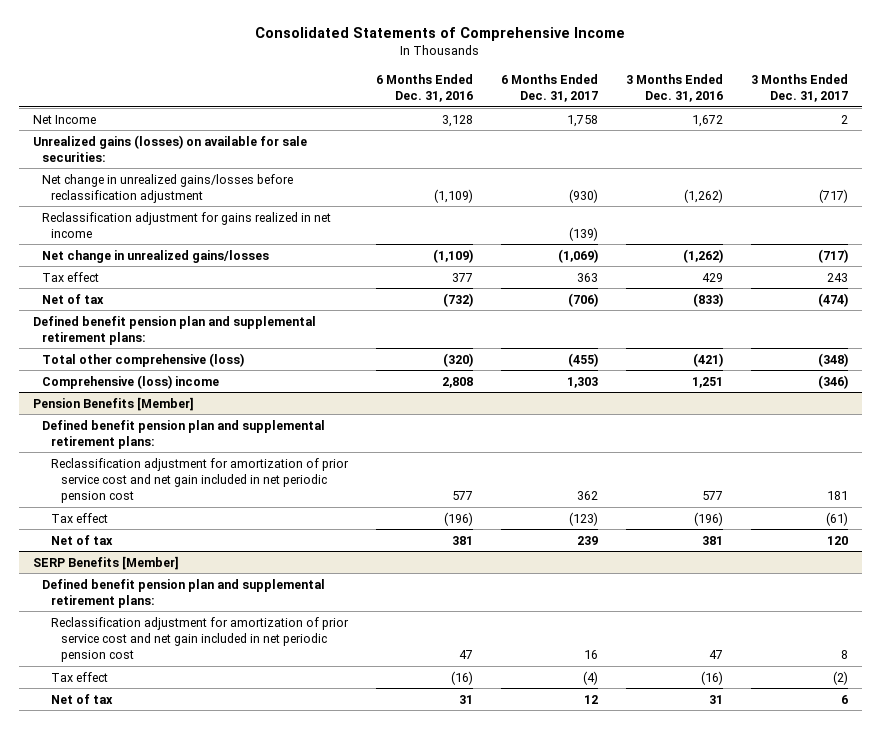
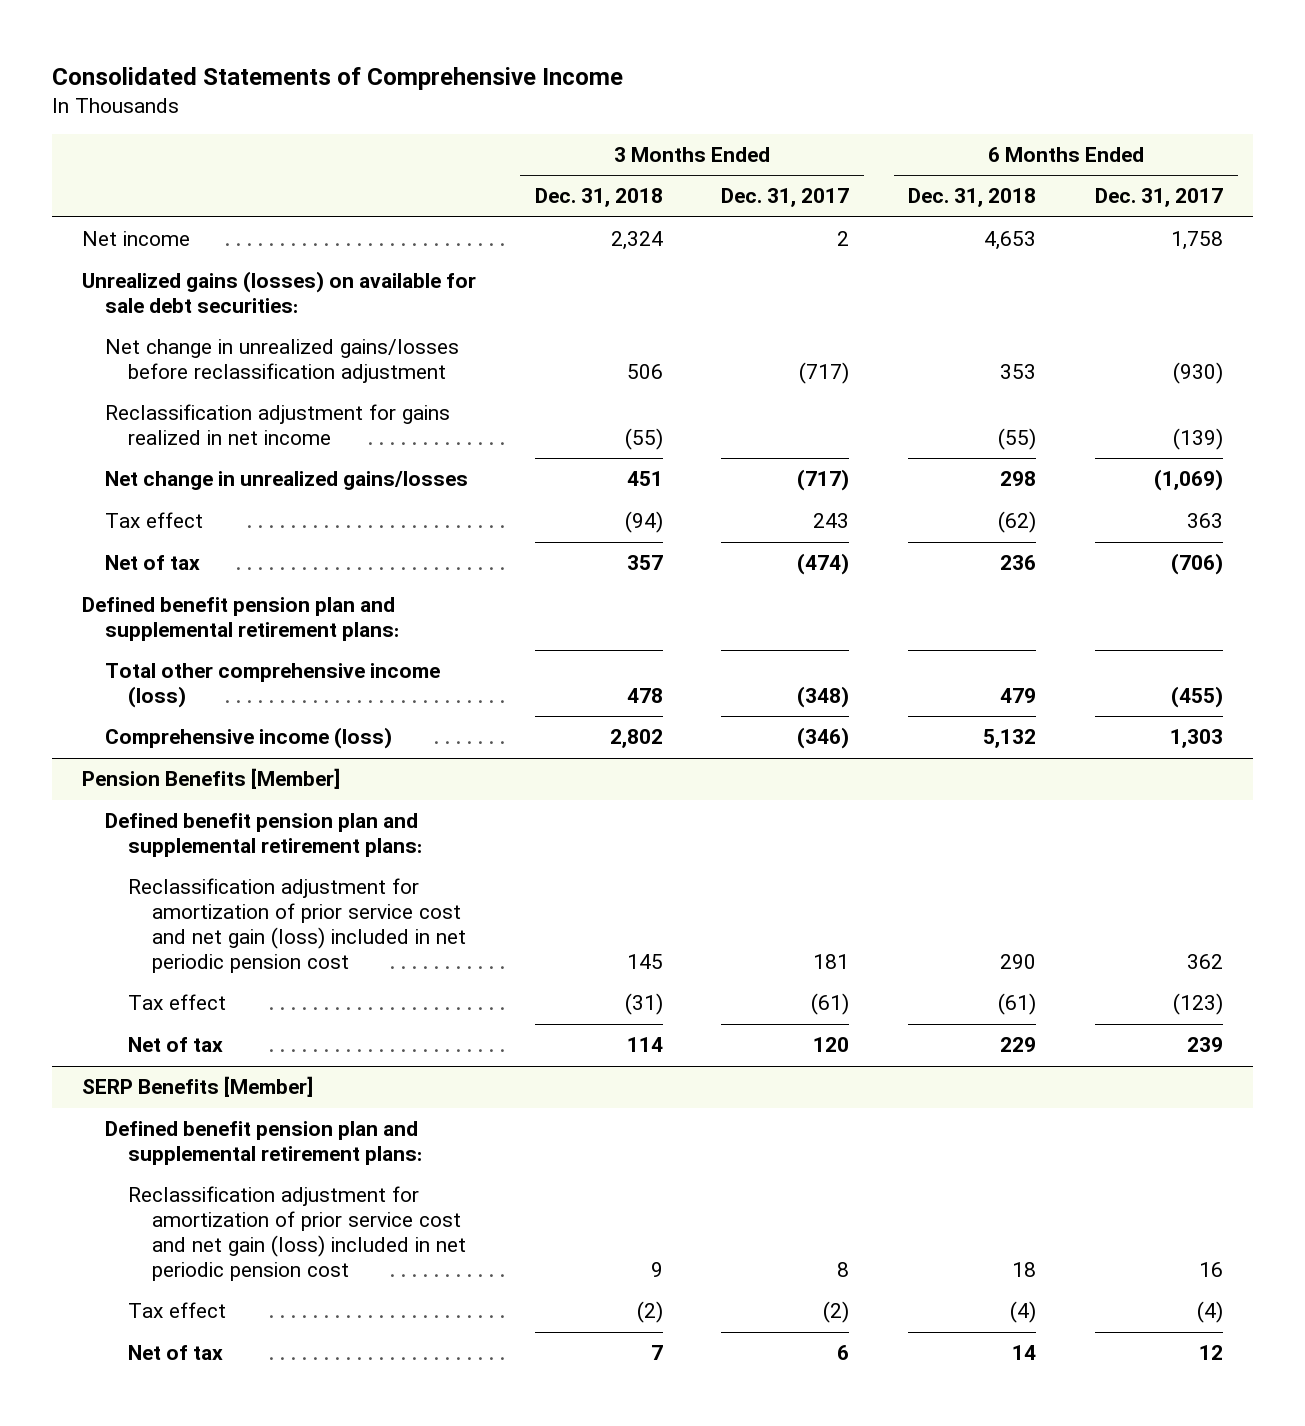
- | 6 Months Ended Dec. 31, 2016 | 6 Months Ended Dec. 31, 2017 | 3 Months Ended Dec. 31, 2016 | 3 Months Ended Dec. 31, 2017
+ | 3 Months Ended Dec. 31, 2018 | 3 Months Ended Dec. 31, 2017 | 6 Months Ended Dec. 31, 2018 | 6 Months Ended Dec. 31, 2017
- Net Income | 3,128 | 1,758 | 1,672 | 2
- Unrealized gains (losses) on available for sale securities:
+ Net income | 2,324 | 2 | 4,653 | 1,758
+ Unrealized gains (losses) on available for sale debt securities:
- Total other comprehensive (loss) | (320) | (455) | (421) | (348)
- Comprehensive (loss) income | 2,808 | 1,303 | 1,251 | (346)
+ Total other comprehensive income (loss) | 478 | (348) | 479 | (455)
+ Comprehensive income (loss) | 2,802 | (346) | 5,132 | 1,303
@ Pension Benefits [Member]
- Reclassification adjustment for amortization of prior service cost and net gain included in net periodic pension cost | 577 | 362 | 577 | 181
+ Reclassification adjustment for amortization of prior service cost and net gain (loss) included in net periodic pension cost | 145 | 181 | 290 | 362
@ SERP Benefits [Member]
- Reclassification adjustment for amortization of prior service cost and net gain included in net periodic pension cost | 47 | 16 | 47 | 8
+ Reclassification adjustment for amortization of prior service cost and net gain (loss) included in net periodic pension cost | 9 | 8 | 18 | 16

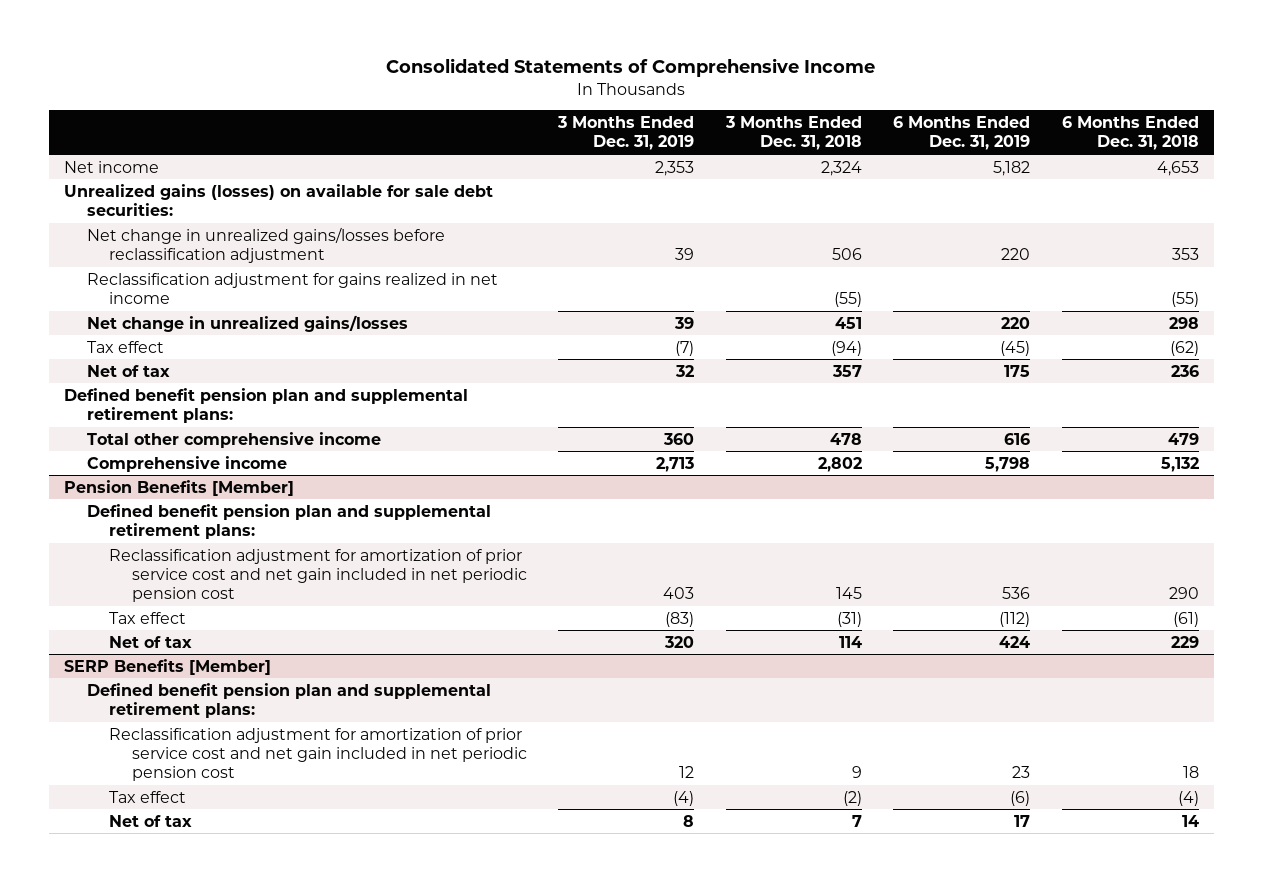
- | 3 Months Ended Dec. 31, 2018 | 3 Months Ended Dec. 31, 2017 | 6 Months Ended Dec. 31, 2018 | 6 Months Ended Dec. 31, 2017
+ | 3 Months Ended Dec. 31, 2019 | 3 Months Ended Dec. 31, 2018 | 6 Months Ended Dec. 31, 2019 | 6 Months Ended Dec. 31, 2018
- Total other comprehensive income (loss) | 478 | (348) | 479 | (455)
- Comprehensive income (loss) | 2,802 | (346) | 5,132 | 1,303
+ Total other comprehensive income | 360 | 478 | 616 | 479
+ Comprehensive income | 2,713 | 2,802 | 5,798 | 5,132
@ Pension Benefits [Member]
- Reclassification adjustment for amortization of prior service cost and net gain (loss) included in net periodic pension cost | 145 | 181 | 290 | 362
+ Reclassification adjustment for amortization of prior service cost and net gain included in net periodic pension cost | 403 | 145 | 536 | 290
@ SERP Benefits [Member]
- Reclassification adjustment for amortization of prior service cost and net gain (loss) included in net periodic pension cost | 9 | 8 | 18 | 16
+ Reclassification adjustment for amortization of prior service cost and net gain included in net periodic pension cost | 12 | 9 | 23 | 18

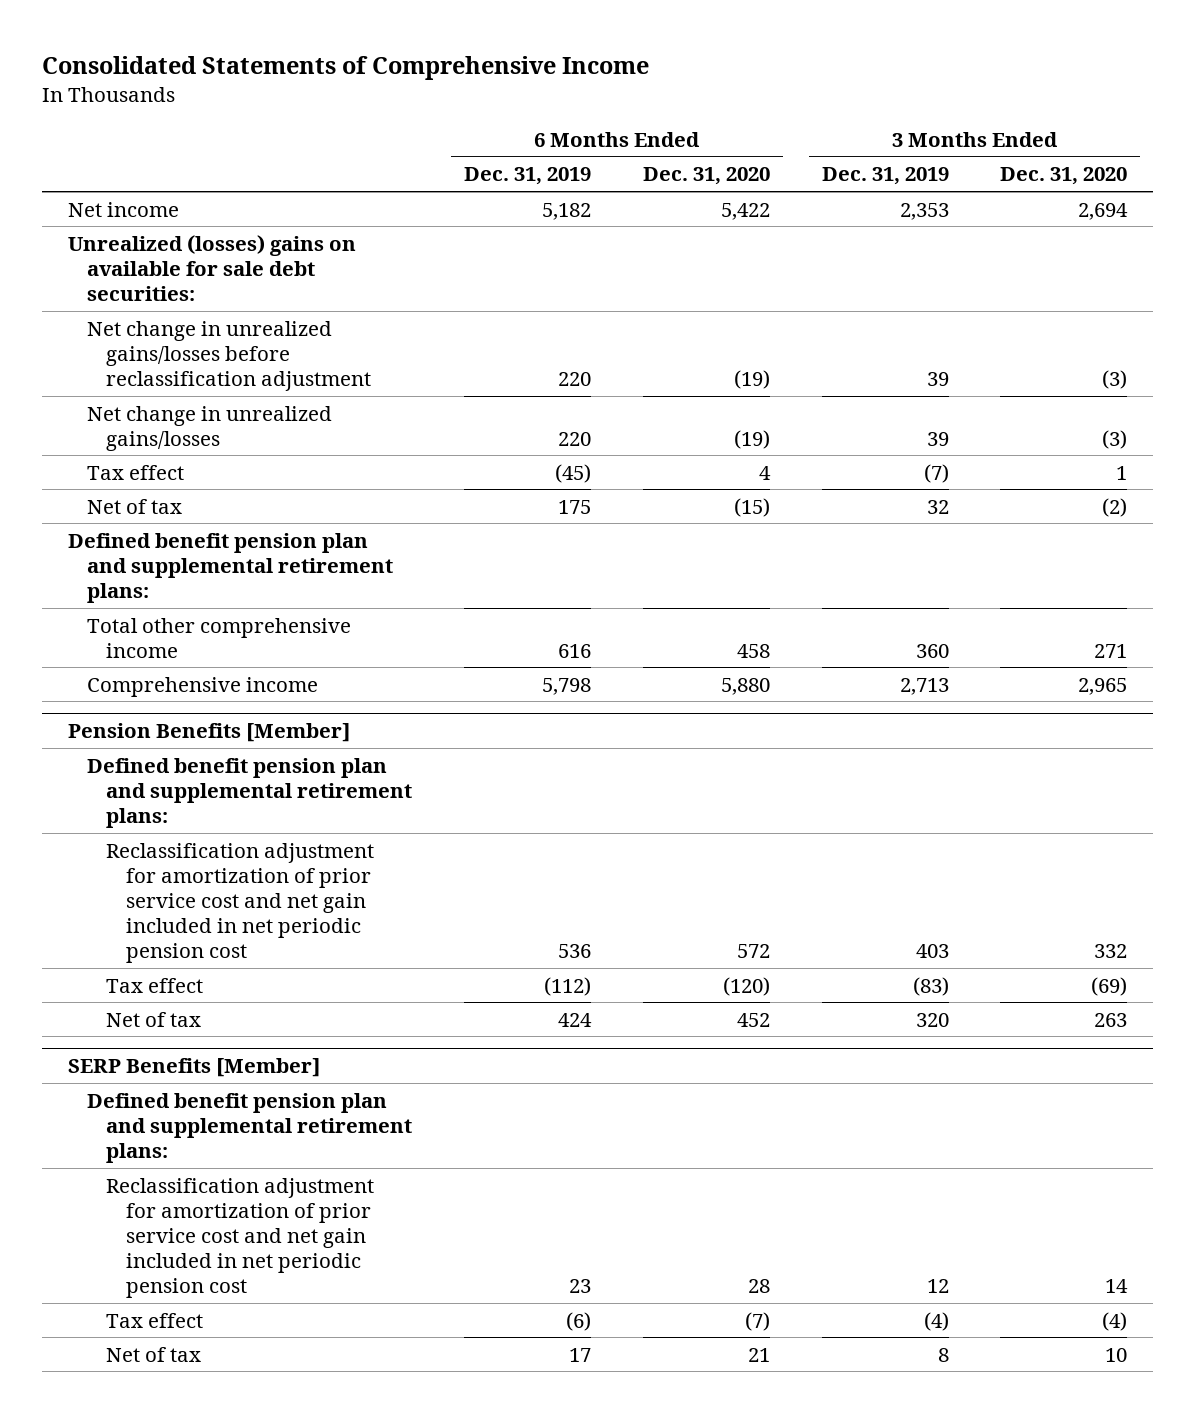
- | 3 Months Ended Dec. 31, 2019 | 3 Months Ended Dec. 31, 2018 | 6 Months Ended Dec. 31, 2019 | 6 Months Ended Dec. 31, 2018
+ | 6 Months Ended Dec. 31, 2019 | 6 Months Ended Dec. 31, 2020 | 3 Months Ended Dec. 31, 2019 | 3 Months Ended Dec. 31, 2020
- Unrealized gains (losses) on available for sale debt securities:
+ Unrealized (losses) gains on available for sale debt securities:
- Reclassification adjustment for gains realized in net income | | (55) | | (55)

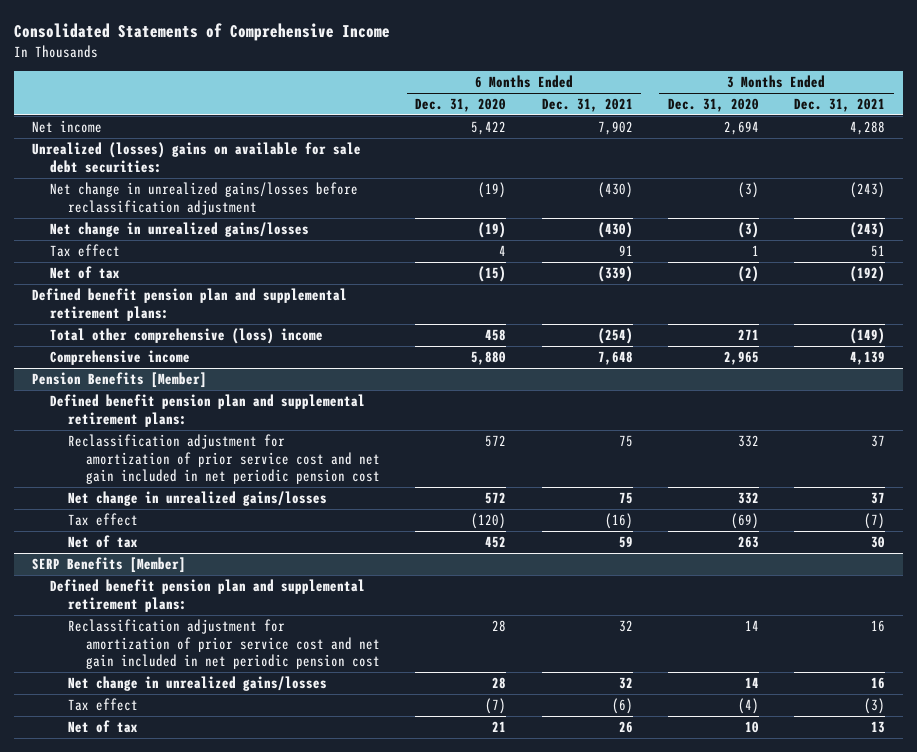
- | 6 Months Ended Dec. 31, 2019 | 6 Months Ended Dec. 31, 2020 | 3 Months Ended Dec. 31, 2019 | 3 Months Ended Dec. 31, 2020
+ | 6 Months Ended Dec. 31, 2020 | 6 Months Ended Dec. 31, 2021 | 3 Months Ended Dec. 31, 2020 | 3 Months Ended Dec. 31, 2021
- Total other comprehensive income | 616 | 458 | 360 | 271
+ Total other comprehensive (loss) income | 458 | (254) | 271 | (149)
@ Pension Benefits [Member]
+ Net change in unrealized gains/losses | 572 | 75 | 332 | 37
@ SERP Benefits [Member]
+ Net change in unrealized gains/losses | 28 | 32 | 14 | 16

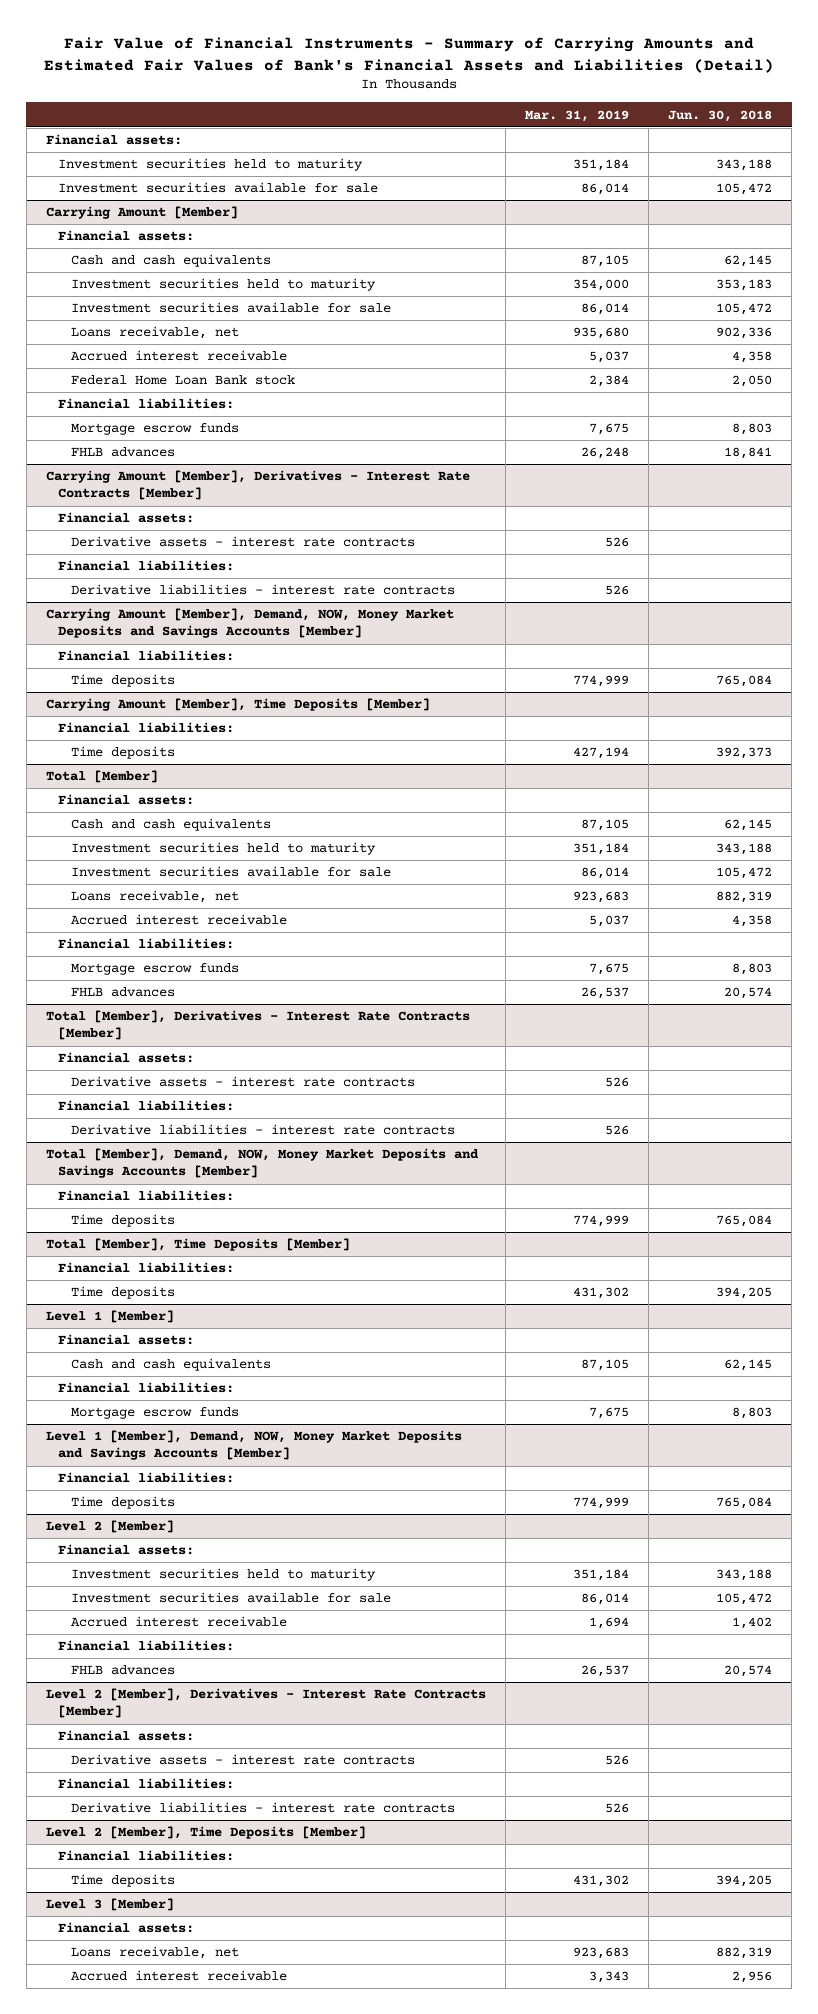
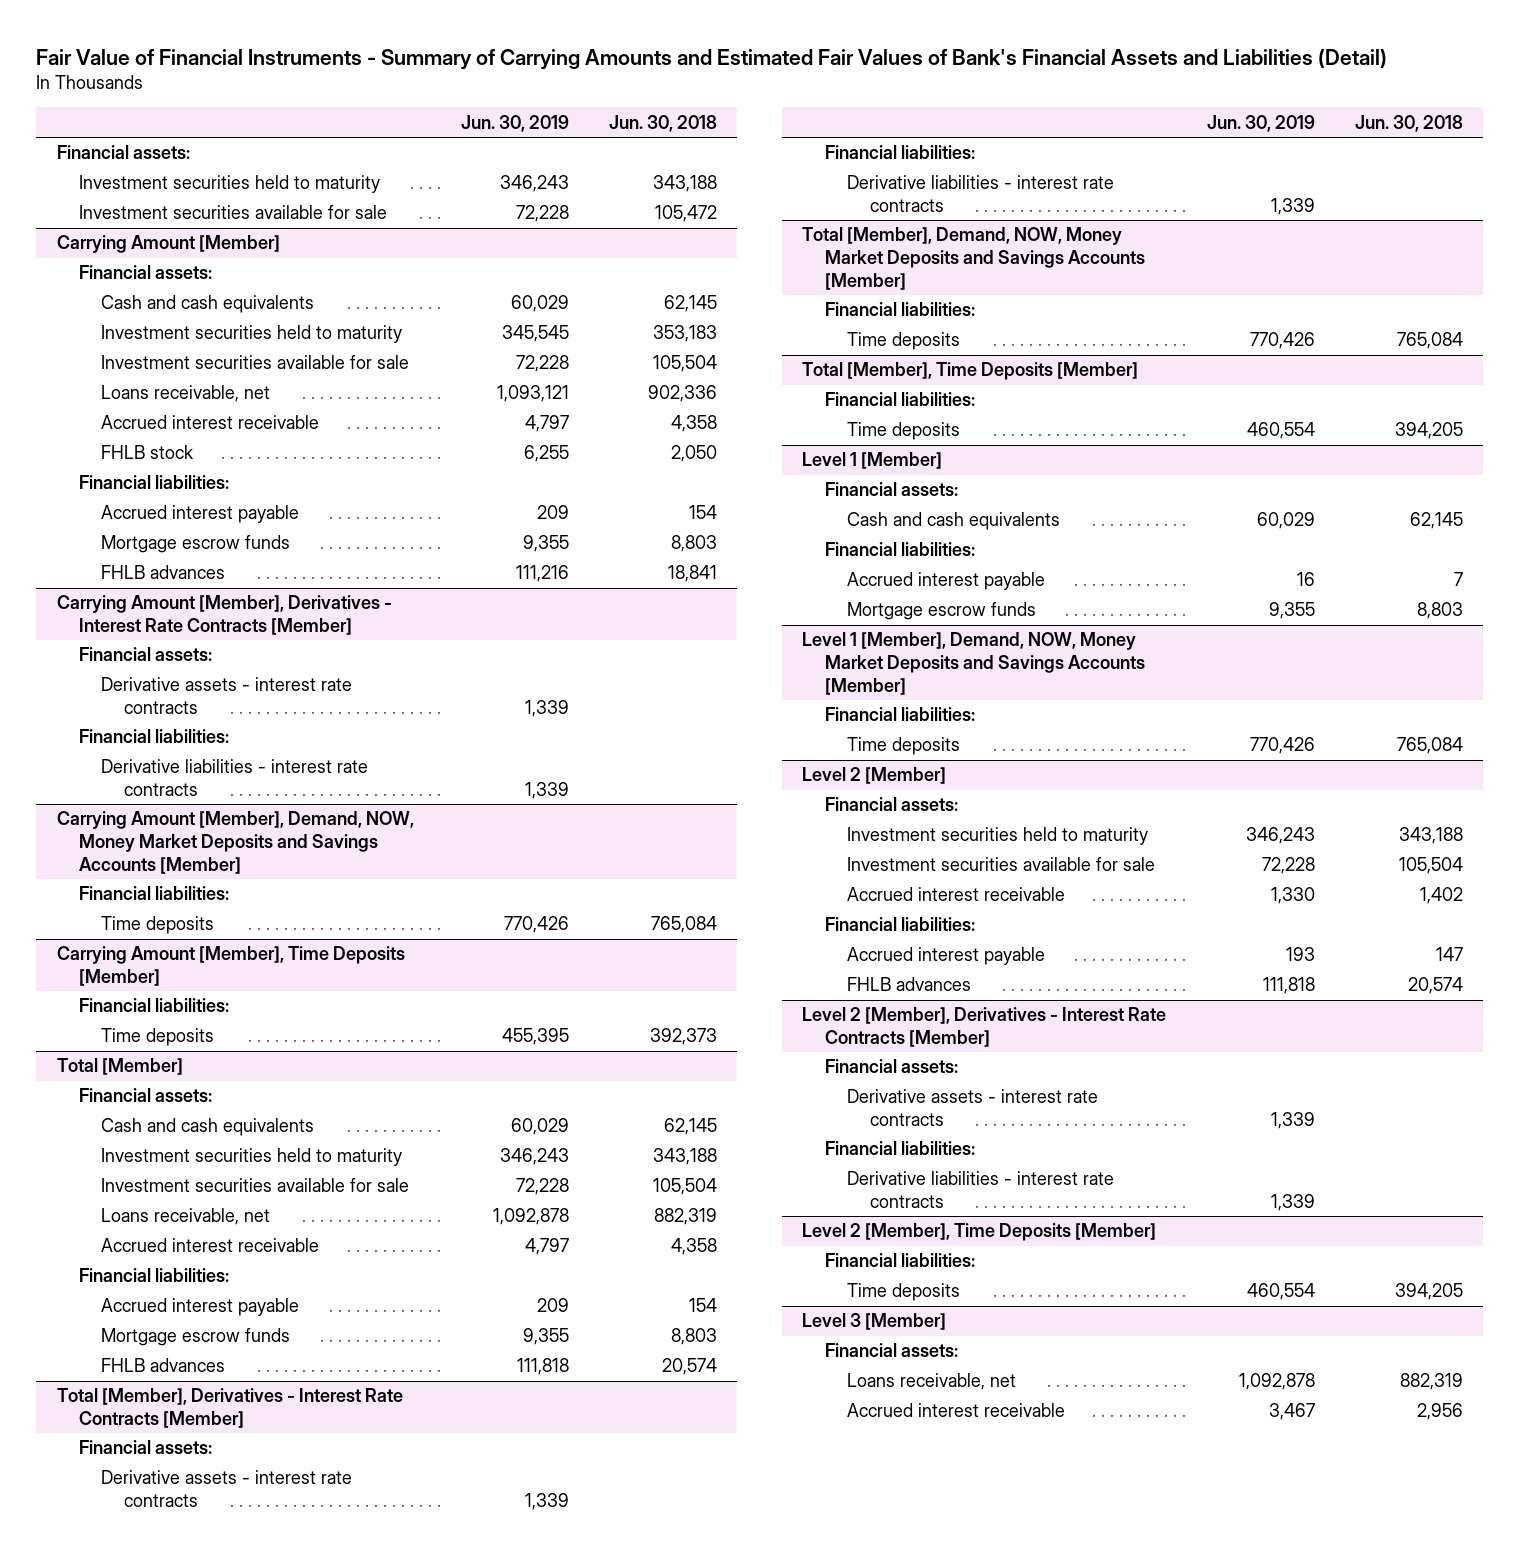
- | Mar. 31, 2019 | Jun. 30, 2018
+ | Jun. 30, 2019 | Jun. 30, 2018
@ Carrying Amount [Member]
- Investment securities available for sale | 86,014 | 105,472
+ Investment securities available for sale | 72,228 | 105,504
- Federal Home Loan Bank stock | 2,384 | 2,050
+ FHLB stock | 6,255 | 2,050
+ Accrued interest payable | 209 | 154
@ Total [Member]
- Investment securities available for sale | 86,014 | 105,472
+ Investment securities available for sale | 72,228 | 105,504
+ Accrued interest payable | 209 | 154
@ Level 1 [Member]
+ Accrued interest payable | 16 | 7
@ Level 2 [Member]
- Investment securities available for sale | 86,014 | 105,472
+ Investment securities available for sale | 72,228 | 105,504
+ Accrued interest payable | 193 | 147

